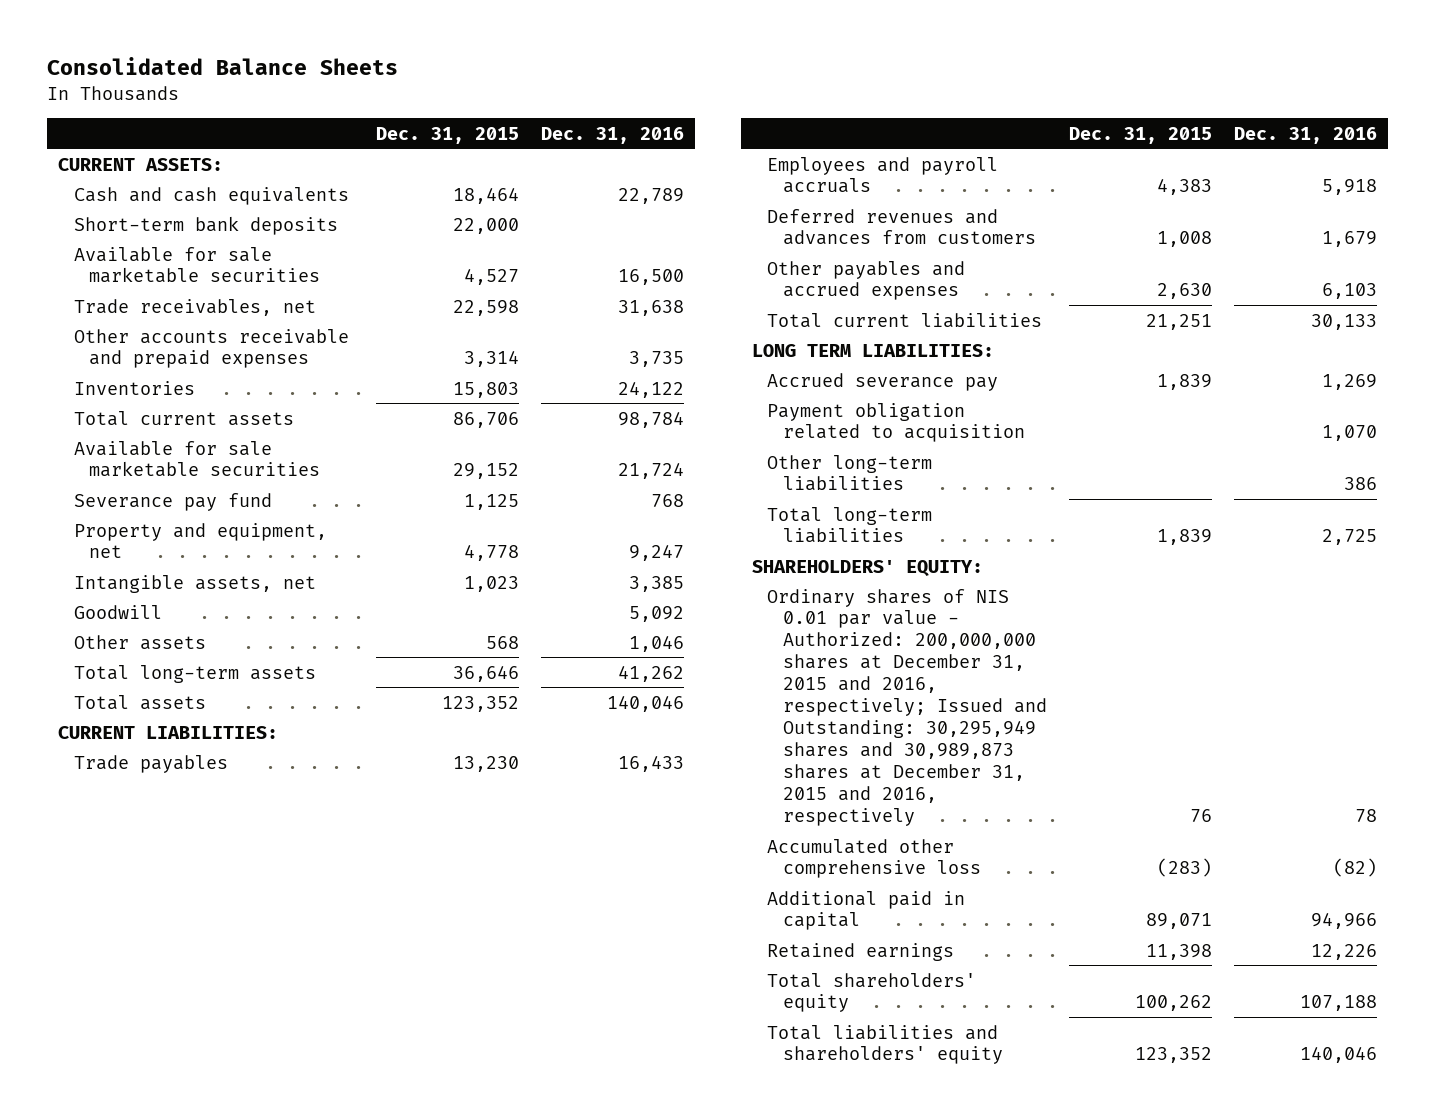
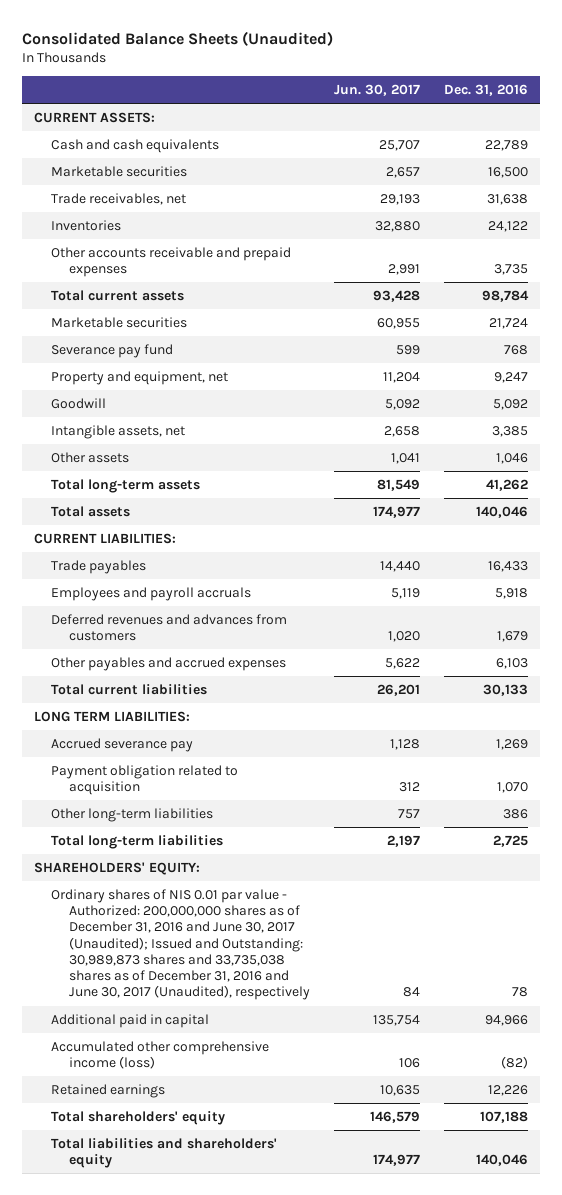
- Consolidated Balance Sheets
+ Consolidated Balance Sheets (Unaudited)
- | Dec. 31, 2015 | Dec. 31, 2016
+ | Jun. 30, 2017 | Dec. 31, 2016
- Short-term bank deposits | 22,000 |
- Available for sale marketable securities | 4,527 | 16,500
+ Marketable securities | 2,657 | 16,500
moved down: Other accounts receivable and prepaid expenses | 2,991 | 3,735
- Available for sale marketable securities | 29,152 | 21,724
+ Marketable securities | 60,955 | 21,724
moved down: Intangible assets, net | 2,658 | 3,385
- Ordinary shares of NIS 0.01 par value - Authorized: 200,000,000 shares at December 31, 2015 and 2016, respectively; Issued and Outstanding: 30,295,949 shares and 30,989,873 shares at December 31, 2015 and 2016, respectively | 76 | 78
- Accumulated other comprehensive loss | (283) | (82)
+ Ordinary shares of NIS 0.01 par value - Authorized: 200,000,000 shares as of December 31, 2016 and June 30, 2017 (Unaudited); Issued and Outstanding: 30,989,873 shares and 33,735,038 shares as of December 31, 2016 and June 30, 2017 (Unaudited), respectively | 84 | 78
+ Accumulated other comprehensive income (loss) | 106 | (82)

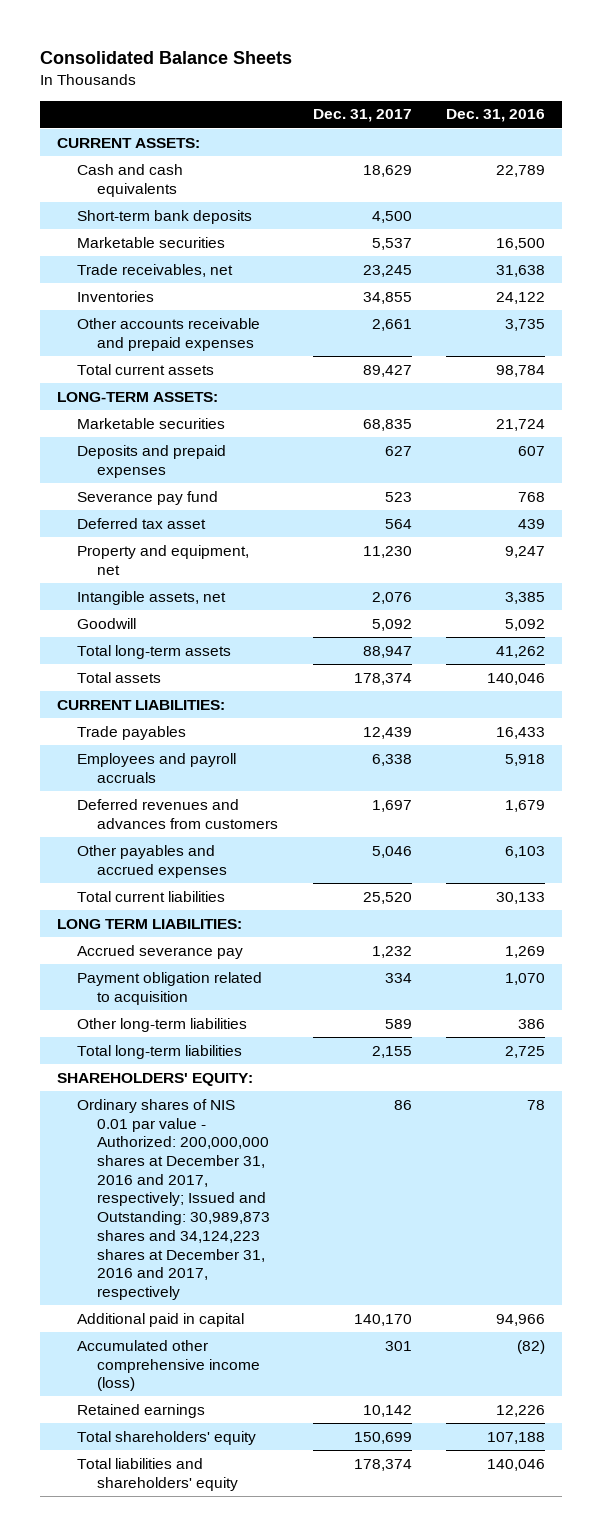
- Consolidated Balance Sheets (Unaudited)
+ Consolidated Balance Sheets
- | Jun. 30, 2017 | Dec. 31, 2016
+ | Dec. 31, 2017 | Dec. 31, 2016
+ Short-term bank deposits | 4,500 |
+ LONG-TERM ASSETS:
+ Deposits and prepaid expenses | 627 | 607
+ Deferred tax asset | 564 | 439
- Other assets | 1,041 | 1,046
moved down: Goodwill | 5,092 | 5,092
- Ordinary shares of NIS 0.01 par value - Authorized: 200,000,000 shares as of December 31, 2016 and June 30, 2017 (Unaudited); Issued and Outstanding: 30,989,873 shares and 33,735,038 shares as of December 31, 2016 and June 30, 2017 (Unaudited), respectively | 84 | 78
+ Ordinary shares of NIS 0.01 par value - Authorized: 200,000,000 shares at December 31, 2016 and 2017, respectively; Issued and Outstanding: 30,989,873 shares and 34,124,223 shares at December 31, 2016 and 2017, respectively | 86 | 78

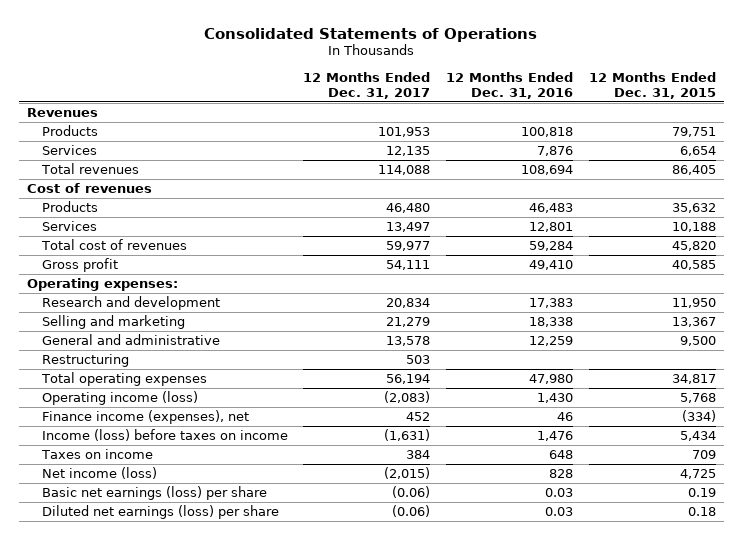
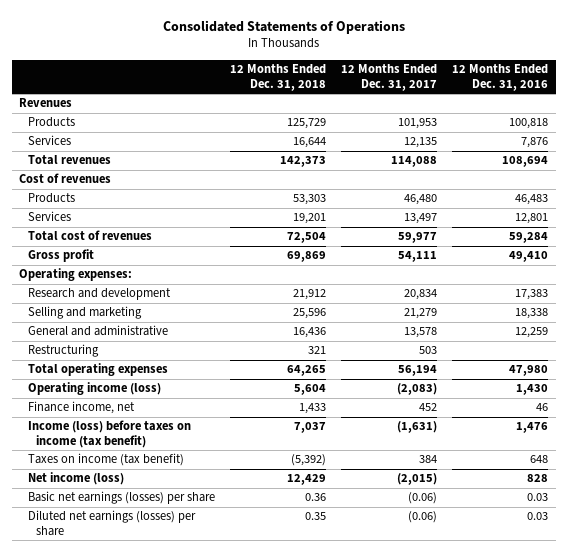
- | 12 Months Ended Dec. 31, 2017 | 12 Months Ended Dec. 31, 2016 | 12 Months Ended Dec. 31, 2015
+ | 12 Months Ended Dec. 31, 2018 | 12 Months Ended Dec. 31, 2017 | 12 Months Ended Dec. 31, 2016
- Finance income (expenses), net | 452 | 46 | (334)
- Income (loss) before taxes on income | (1,631) | 1,476 | 5,434
- Taxes on income | 384 | 648 | 709
+ Finance income, net | 1,433 | 452 | 46
+ Income (loss) before taxes on income (tax benefit) | 7,037 | (1,631) | 1,476
+ Taxes on income (tax benefit) | (5,392) | 384 | 648
- Basic net earnings (loss) per share | (0.06) | 0.03 | 0.19
- Diluted net earnings (loss) per share | (0.06) | 0.03 | 0.18
+ Basic net earnings (losses) per share | 0.36 | (0.06) | 0.03
+ Diluted net earnings (losses) per share | 0.35 | (0.06) | 0.03

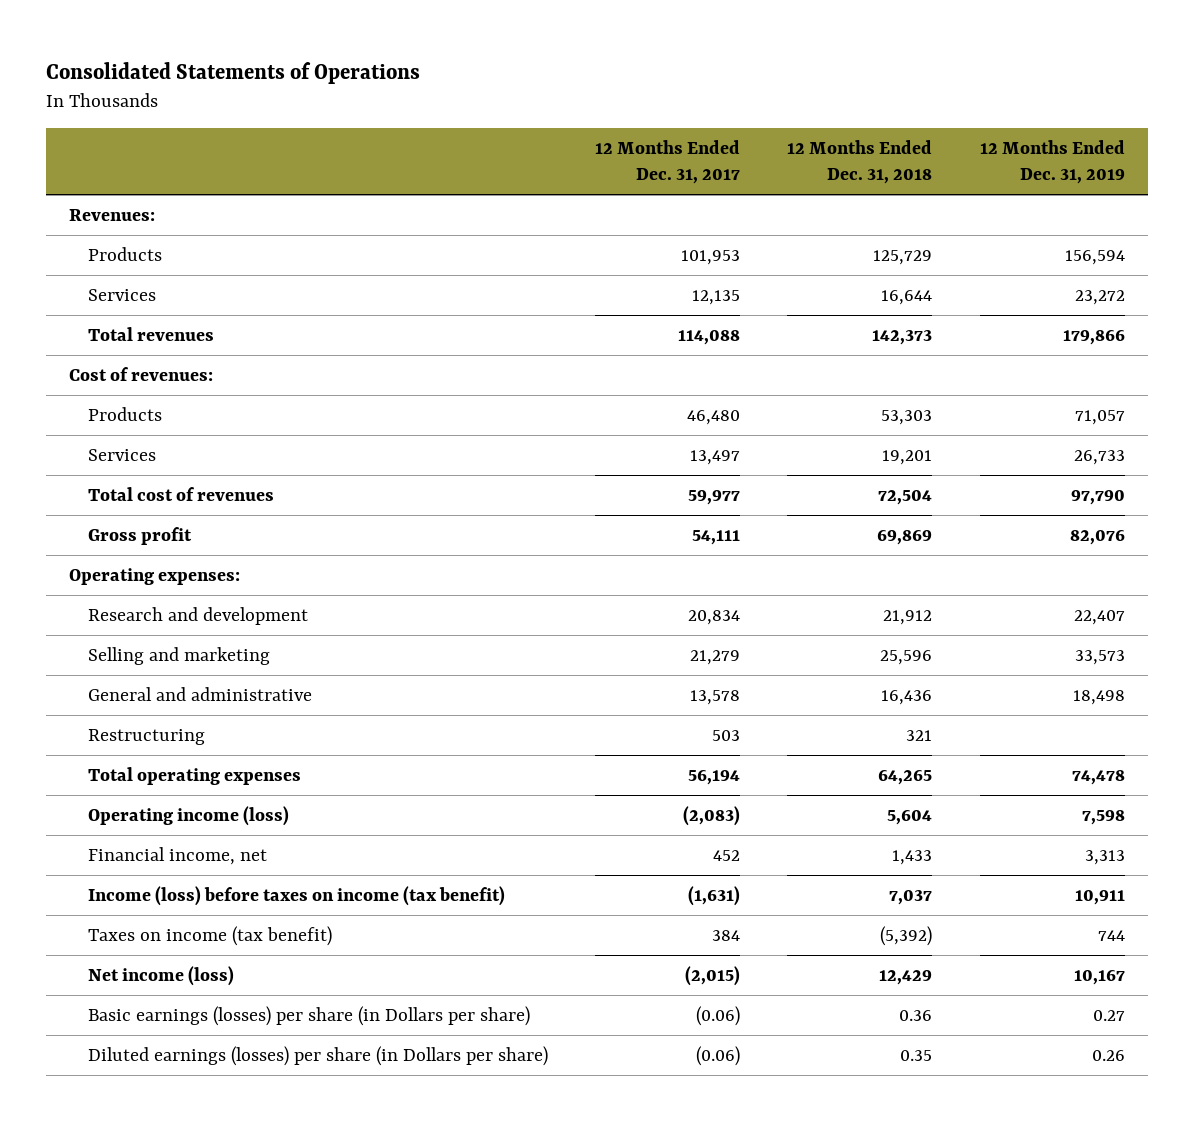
- | 12 Months Ended Dec. 31, 2018 | 12 Months Ended Dec. 31, 2017 | 12 Months Ended Dec. 31, 2016
+ | 12 Months Ended Dec. 31, 2017 | 12 Months Ended Dec. 31, 2018 | 12 Months Ended Dec. 31, 2019
- Revenues
+ Revenues:
- Cost of revenues
+ Cost of revenues:
- Finance income, net | 1,433 | 452 | 46
+ Financial income, net | 452 | 1,433 | 3,313
- Basic net earnings (losses) per share | 0.36 | (0.06) | 0.03
- Diluted net earnings (losses) per share | 0.35 | (0.06) | 0.03
+ Basic earnings (losses) per share (in Dollars per share) | (0.06) | 0.36 | 0.27
+ Diluted earnings (losses) per share (in Dollars per share) | (0.06) | 0.35 | 0.26

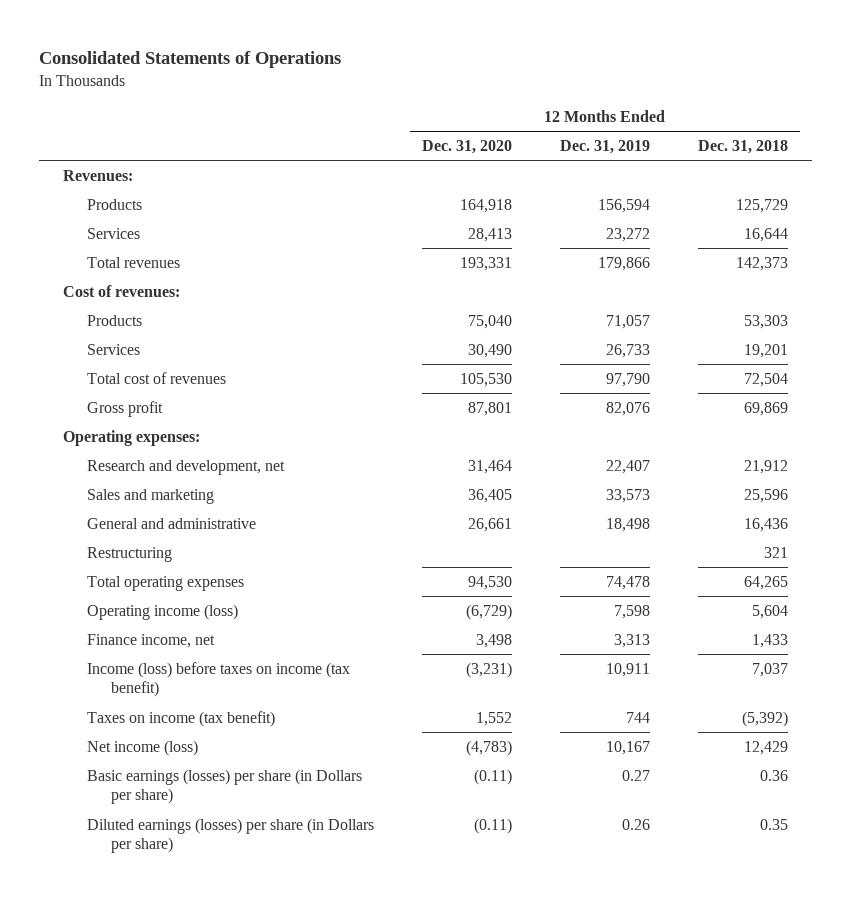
- | 12 Months Ended Dec. 31, 2017 | 12 Months Ended Dec. 31, 2018 | 12 Months Ended Dec. 31, 2019
+ | 12 Months Ended Dec. 31, 2020 | 12 Months Ended Dec. 31, 2019 | 12 Months Ended Dec. 31, 2018
- Research and development | 20,834 | 21,912 | 22,407
- Selling and marketing | 21,279 | 25,596 | 33,573
+ Research and development, net | 31,464 | 22,407 | 21,912
+ Sales and marketing | 36,405 | 33,573 | 25,596
- Financial income, net | 452 | 1,433 | 3,313
+ Finance income, net | 3,498 | 3,313 | 1,433

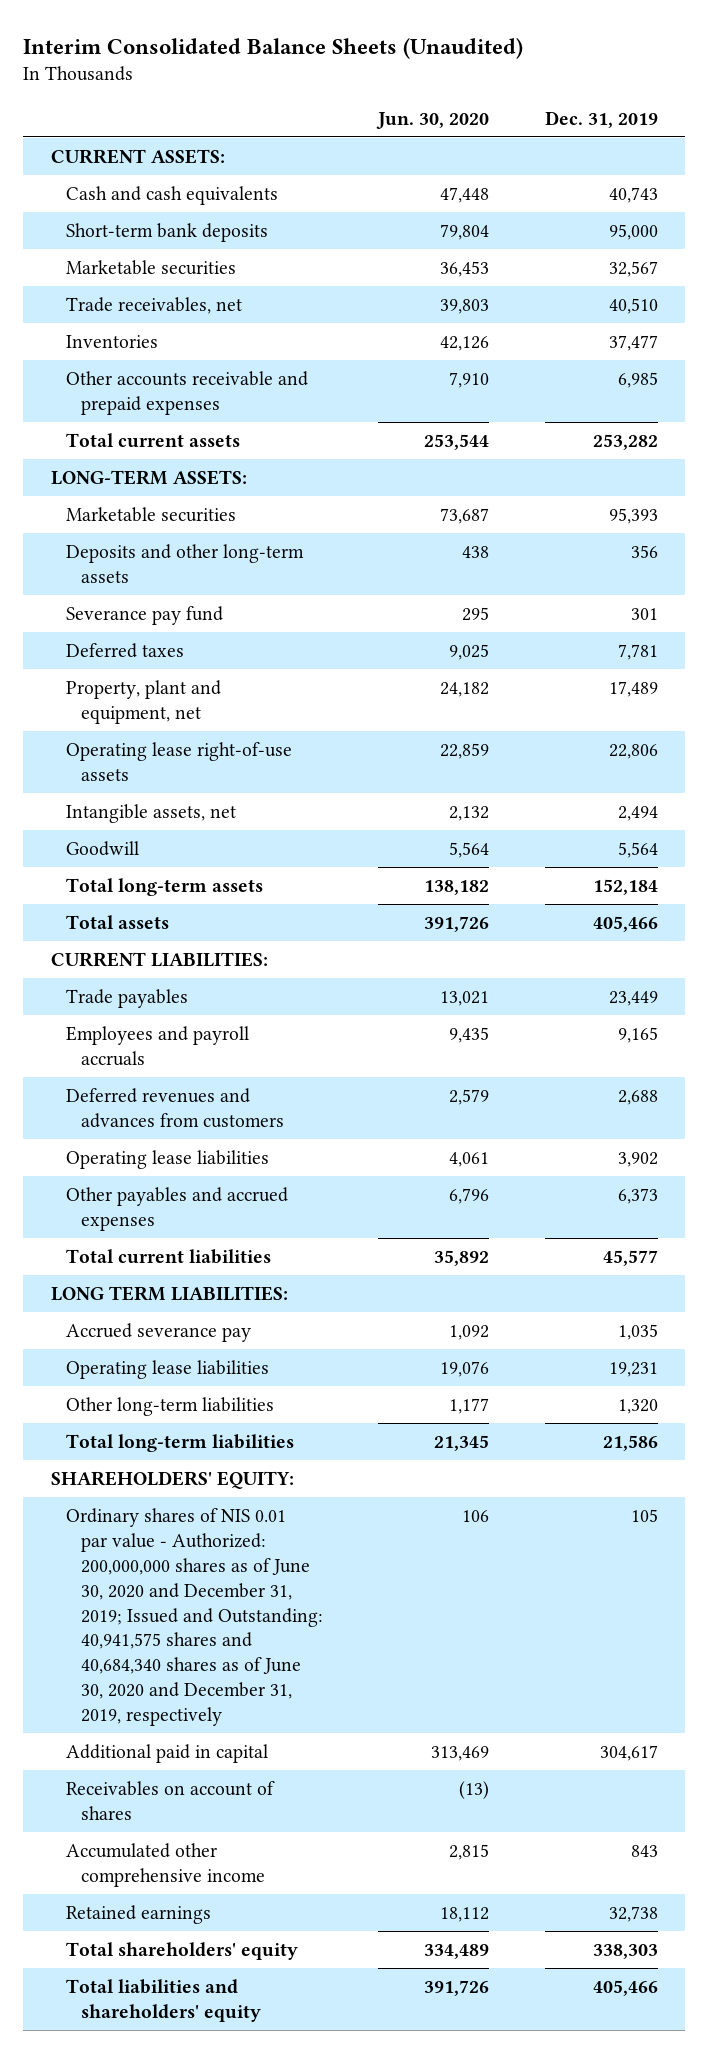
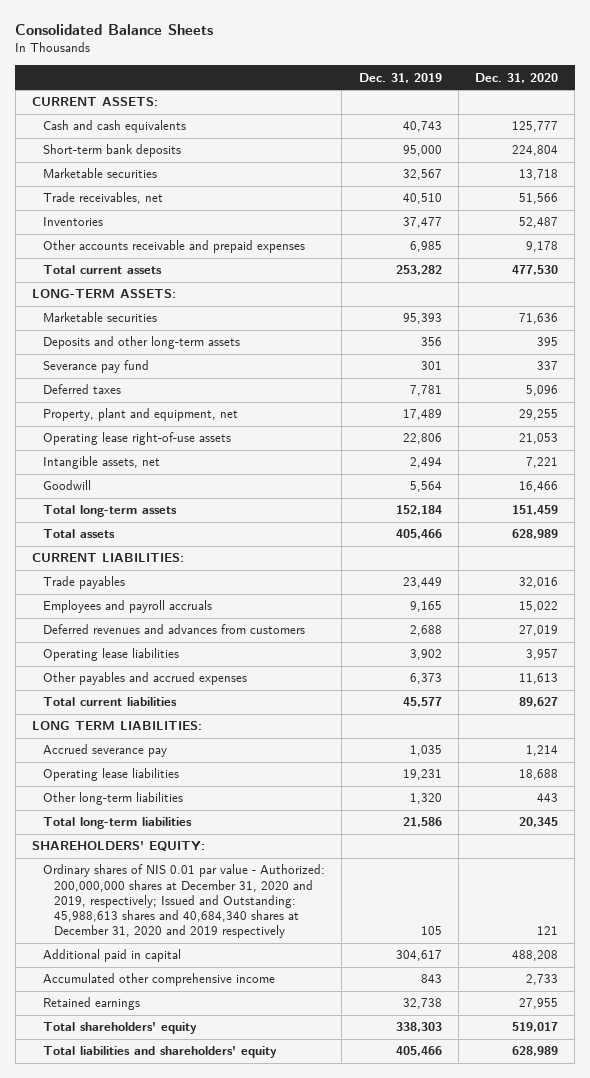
- Interim Consolidated Balance Sheets (Unaudited)
+ Consolidated Balance Sheets
- | Jun. 30, 2020 | Dec. 31, 2019
+ | Dec. 31, 2019 | Dec. 31, 2020
- Ordinary shares of NIS 0.01 par value - Authorized: 200,000,000 shares as of June 30, 2020 and December 31, 2019; Issued and Outstanding: 40,941,575 shares and 40,684,340 shares as of June 30, 2020 and December 31, 2019, respectively | 106 | 105
+ Ordinary shares of NIS 0.01 par value - Authorized: 200,000,000 shares at December 31, 2020 and 2019, respectively; Issued and Outstanding: 45,988,613 shares and 40,684,340 shares at December 31, 2020 and 2019 respectively | 105 | 121
- Receivables on account of shares | (13) |

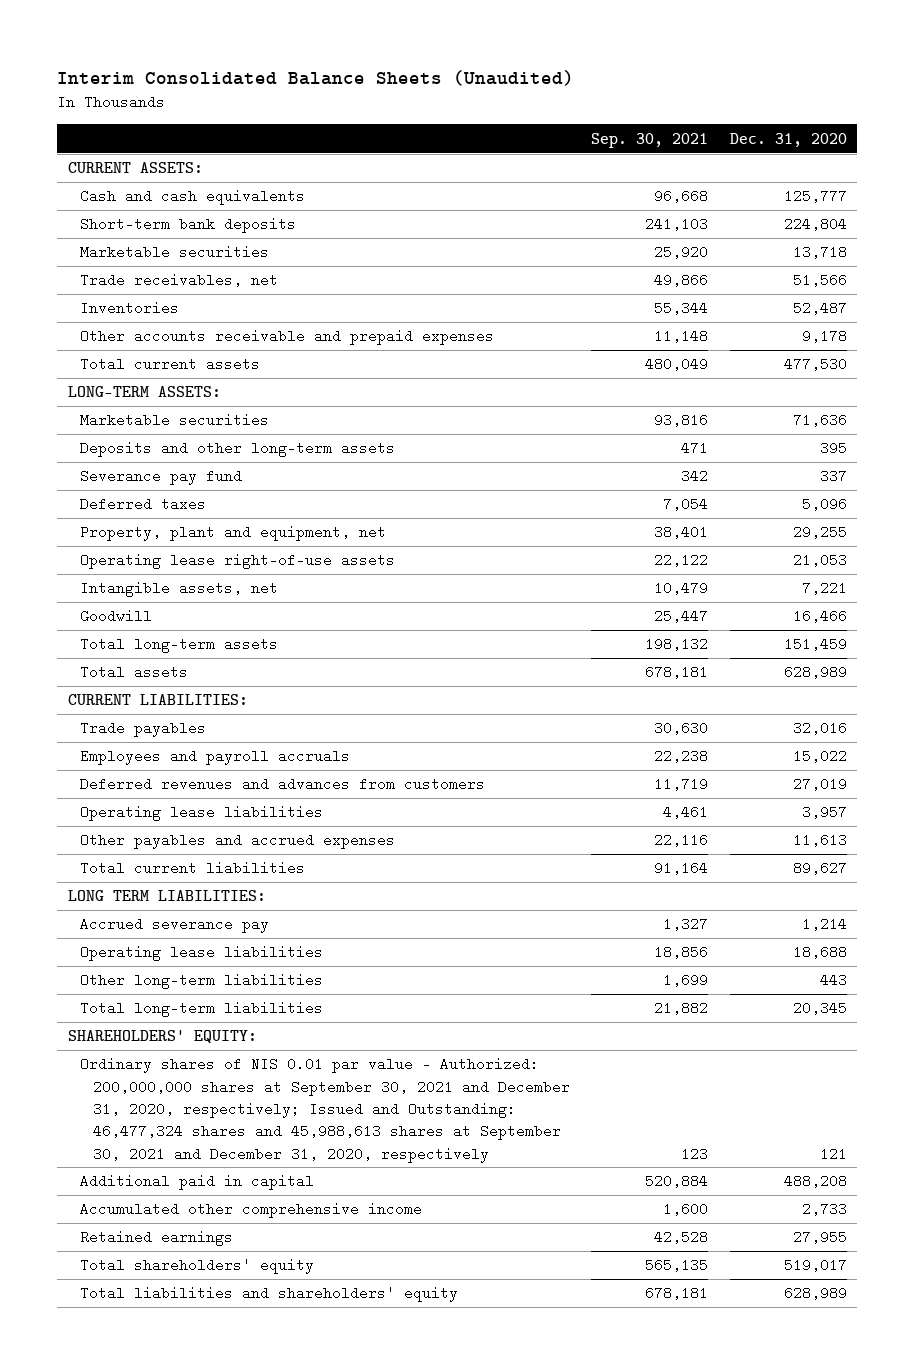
- Consolidated Balance Sheets
+ Interim Consolidated Balance Sheets (Unaudited)
- | Dec. 31, 2019 | Dec. 31, 2020
+ | Sep. 30, 2021 | Dec. 31, 2020
- Ordinary shares of NIS 0.01 par value - Authorized: 200,000,000 shares at December 31, 2020 and 2019, respectively; Issued and Outstanding: 45,988,613 shares and 40,684,340 shares at December 31, 2020 and 2019 respectively | 105 | 121
+ Ordinary shares of NIS 0.01 par value - Authorized: 200,000,000 shares at September 30, 2021 and December 31, 2020, respectively; Issued and Outstanding: 46,477,324 shares and 45,988,613 shares at September 30, 2021 and December 31, 2020, respectively | 123 | 121

